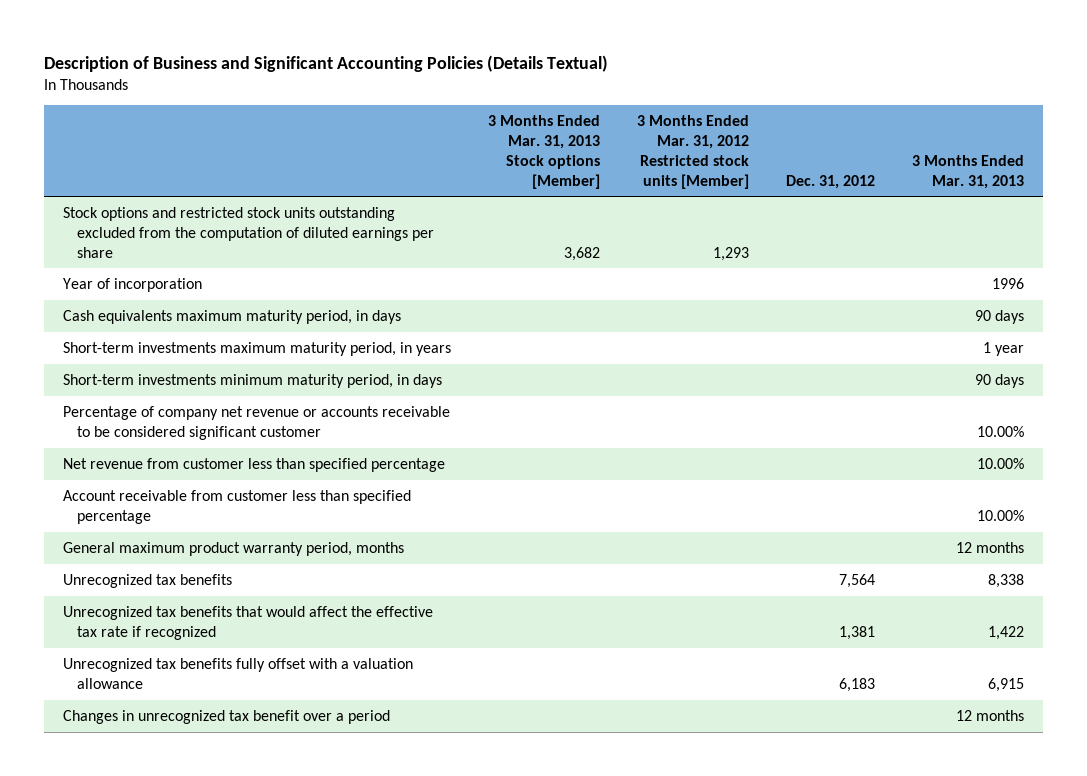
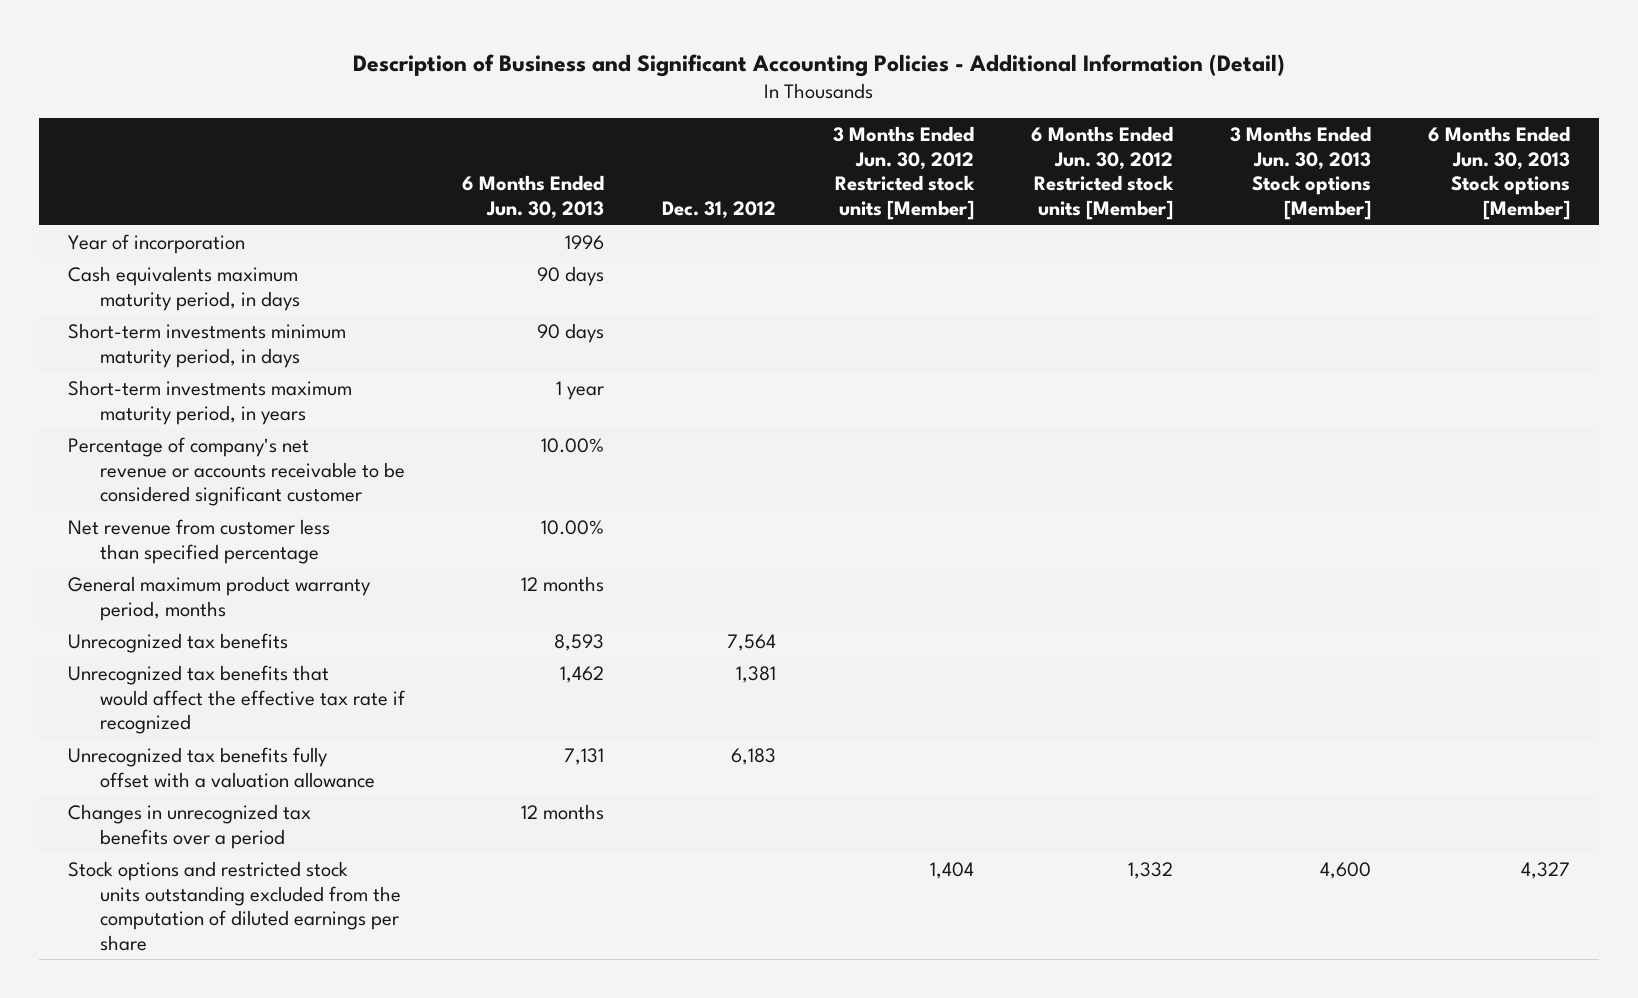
- Description of Business and Significant Accounting Policies (Details Textual)
+ Description of Business and Significant Accounting Policies - Additional Information (Detail)
- | 3 Months Ended Mar. 31, 2013 Stock options [Member] | 3 Months Ended Mar. 31, 2012 Restricted stock units [Member] | Dec. 31, 2012 | 3 Months Ended Mar. 31, 2013
+ | 6 Months Ended Jun. 30, 2013 | Dec. 31, 2012 | 3 Months Ended Jun. 30, 2012 Restricted stock units [Member] | 6 Months Ended Jun. 30, 2012 Restricted stock units [Member] | 3 Months Ended Jun. 30, 2013 Stock options [Member] | 6 Months Ended Jun. 30, 2013 Stock options [Member]
- Percentage of company net revenue or accounts receivable to be considered significant customer | | | | 10.00%
moved down: Short-term investments maximum maturity period, in years | 1 year | | | | |
+ Percentage of company's net revenue or accounts receivable to be considered significant customer | 10.00% | | | | |
- Account receivable from customer less than specified percentage | | | | 10.00%
- Changes in unrecognized tax benefit over a period | | | | 12 months
+ Changes in unrecognized tax benefits over a period | 12 months | | | | |
moved down: Stock options and restricted stock units outstanding excluded from the computation of diluted earnings per share | | | 1,404 | 1,332 | 4,600 | 4,327

